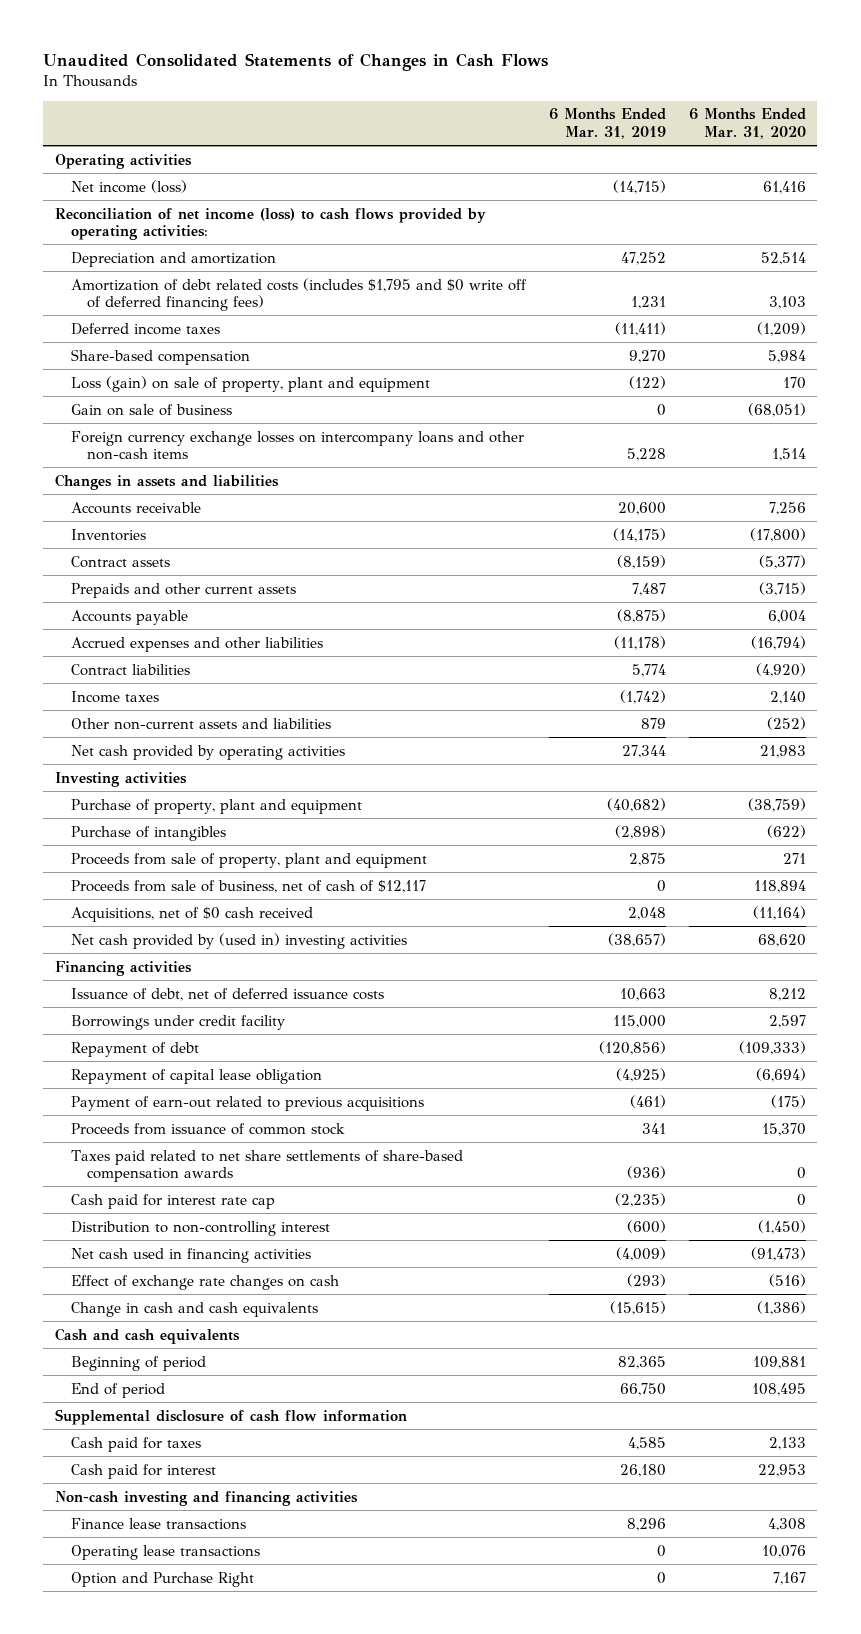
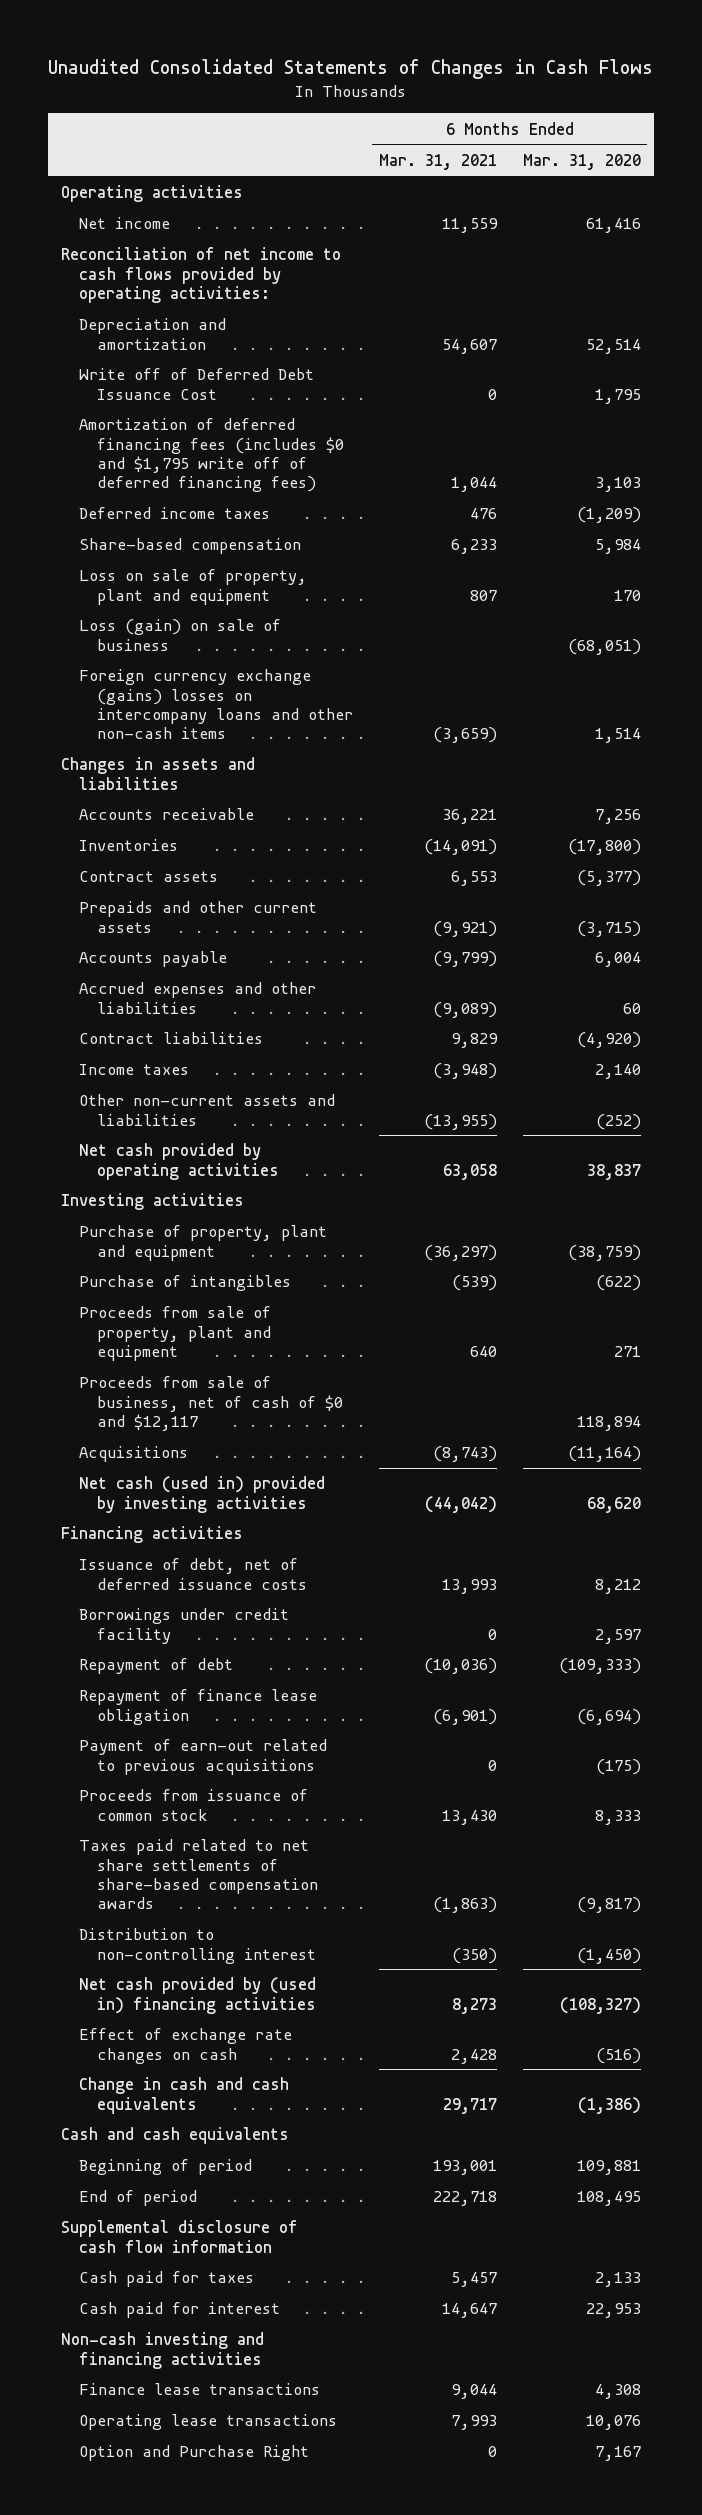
- | 6 Months Ended Mar. 31, 2019 | 6 Months Ended Mar. 31, 2020
+ | 6 Months Ended Mar. 31, 2021 | 6 Months Ended Mar. 31, 2020
- Net income (loss) | (14,715) | 61,416
- Reconciliation of net income (loss) to cash flows provided by operating activities:
+ Net income | 11,559 | 61,416
+ Reconciliation of net income to cash flows provided by operating activities:
- Amortization of debt related costs (includes $1,795 and $0 write off of deferred financing fees) | 1,231 | 3,103
+ Write off of Deferred Debt Issuance Cost | 0 | 1,795
+ Amortization of deferred financing fees (includes $0 and $1,795 write off of deferred financing fees) | 1,044 | 3,103
- Loss (gain) on sale of property, plant and equipment | (122) | 170
- Gain on sale of business | 0 | (68,051)
- Foreign currency exchange losses on intercompany loans and other non-cash items | 5,228 | 1,514
+ Loss on sale of property, plant and equipment | 807 | 170
+ Loss (gain) on sale of business | | (68,051)
+ Foreign currency exchange (gains) losses on intercompany loans and other non-cash items | (3,659) | 1,514
- Accrued expenses and other liabilities | (11,178) | (16,794)
+ Accrued expenses and other liabilities | (9,089) | 60
- Net cash provided by operating activities | 27,344 | 21,983
+ Net cash provided by operating activities | 63,058 | 38,837
- Proceeds from sale of business, net of cash of $12,117 | 0 | 118,894
- Acquisitions, net of $0 cash received | 2,048 | (11,164)
- Net cash provided by (used in) investing activities | (38,657) | 68,620
+ Proceeds from sale of business, net of cash of $0 and $12,117 | | 118,894
+ Acquisitions | (8,743) | (11,164)
+ Net cash (used in) provided by investing activities | (44,042) | 68,620
- Repayment of capital lease obligation | (4,925) | (6,694)
+ Repayment of finance lease obligation | (6,901) | (6,694)
- Proceeds from issuance of common stock | 341 | 15,370
- Taxes paid related to net share settlements of share-based compensation awards | (936) | 0
- Cash paid for interest rate cap | (2,235) | 0
+ Proceeds from issuance of common stock | 13,430 | 8,333
+ Taxes paid related to net share settlements of share-based compensation awards | (1,863) | (9,817)
- Net cash used in financing activities | (4,009) | (91,473)
+ Net cash provided by (used in) financing activities | 8,273 | (108,327)

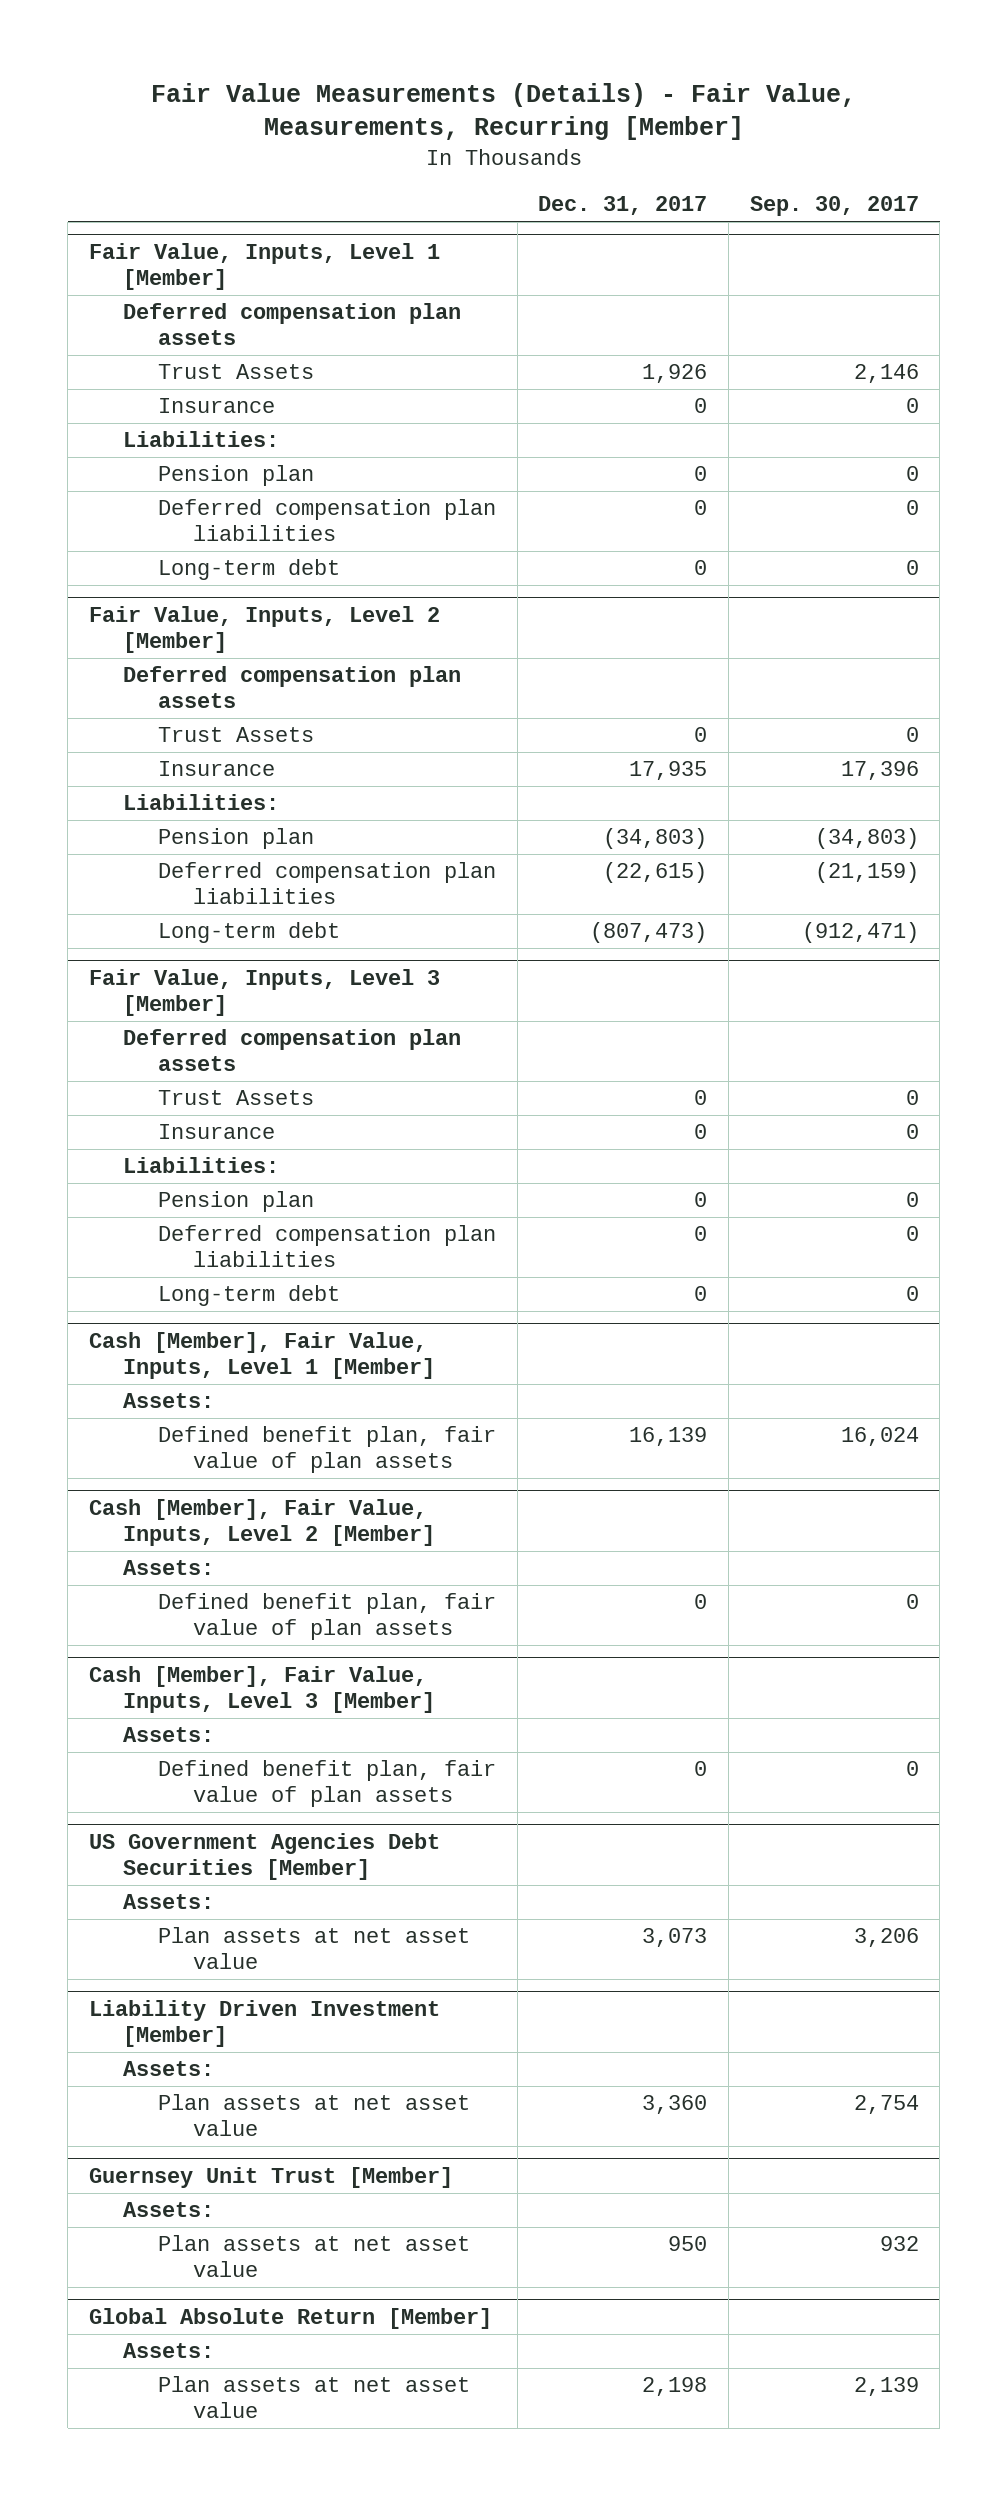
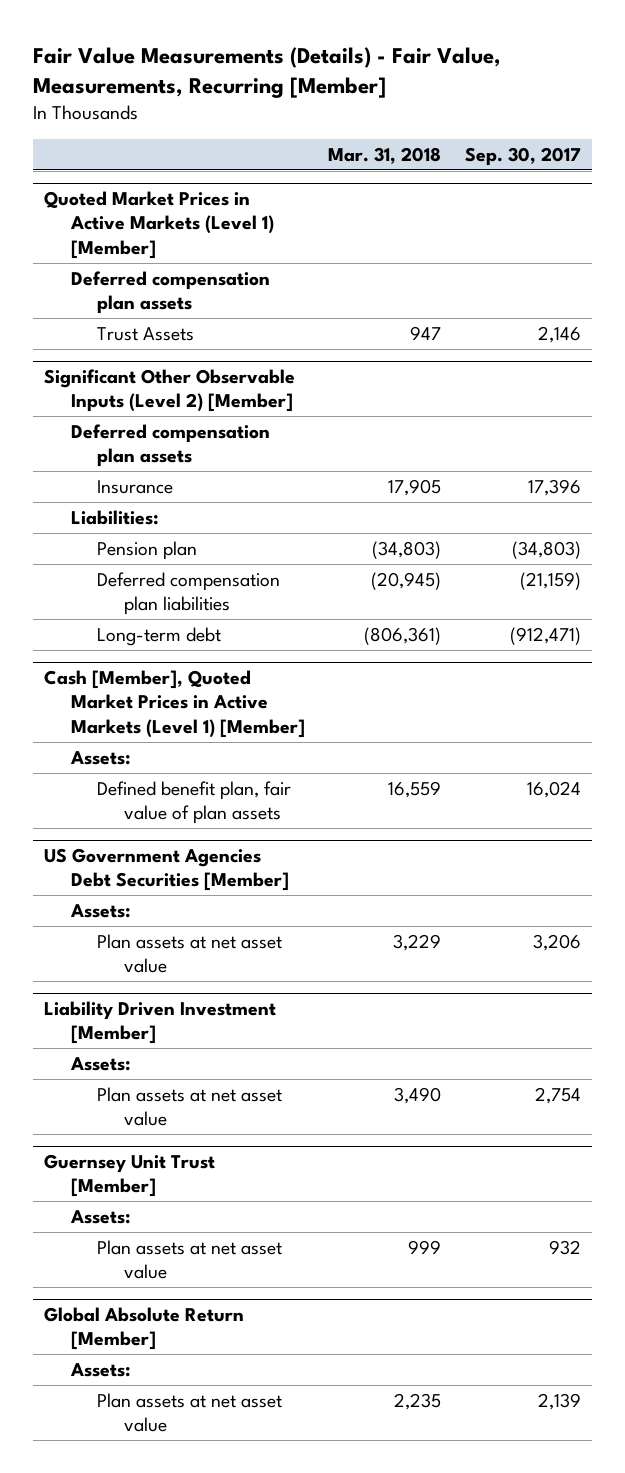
- | Dec. 31, 2017 | Sep. 30, 2017
+ | Mar. 31, 2018 | Sep. 30, 2017
- Fair Value, Inputs, Level 1 [Member]
+ Quoted Market Prices in Active Markets (Level 1) [Member]
- Insurance | 0 | 0
- Liabilities:
- Pension plan | 0 | 0
- Deferred compensation plan liabilities | 0 | 0
- Long-term debt | 0 | 0
- Fair Value, Inputs, Level 2 [Member]
+ Significant Other Observable Inputs (Level 2) [Member]
- Trust Assets | 0 | 0
- Fair Value, Inputs, Level 3 [Member]
- Deferred compensation plan assets
- Trust Assets | 0 | 0
- Insurance | 0 | 0
- Liabilities:
- Pension plan | 0 | 0
- Deferred compensation plan liabilities | 0 | 0
- Long-term debt | 0 | 0
- Cash [Member], Fair Value, Inputs, Level 1 [Member]
+ Cash [Member], Quoted Market Prices in Active Markets (Level 1) [Member]
- Cash [Member], Fair Value, Inputs, Level 2 [Member]
- Assets:
- Defined benefit plan, fair value of plan assets | 0 | 0
- Cash [Member], Fair Value, Inputs, Level 3 [Member]
- Assets:
- Defined benefit plan, fair value of plan assets | 0 | 0

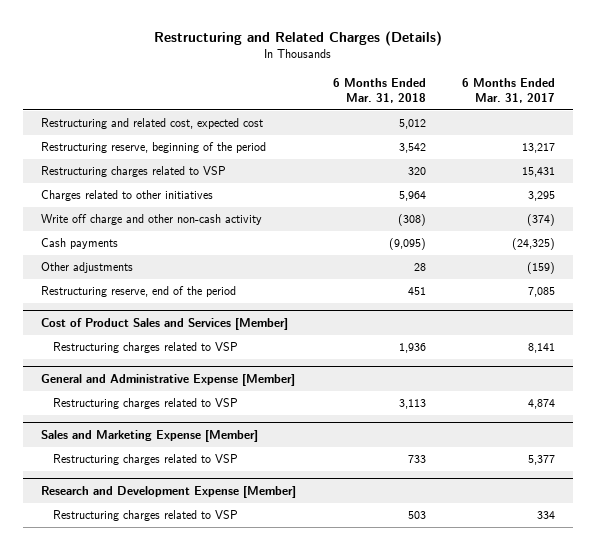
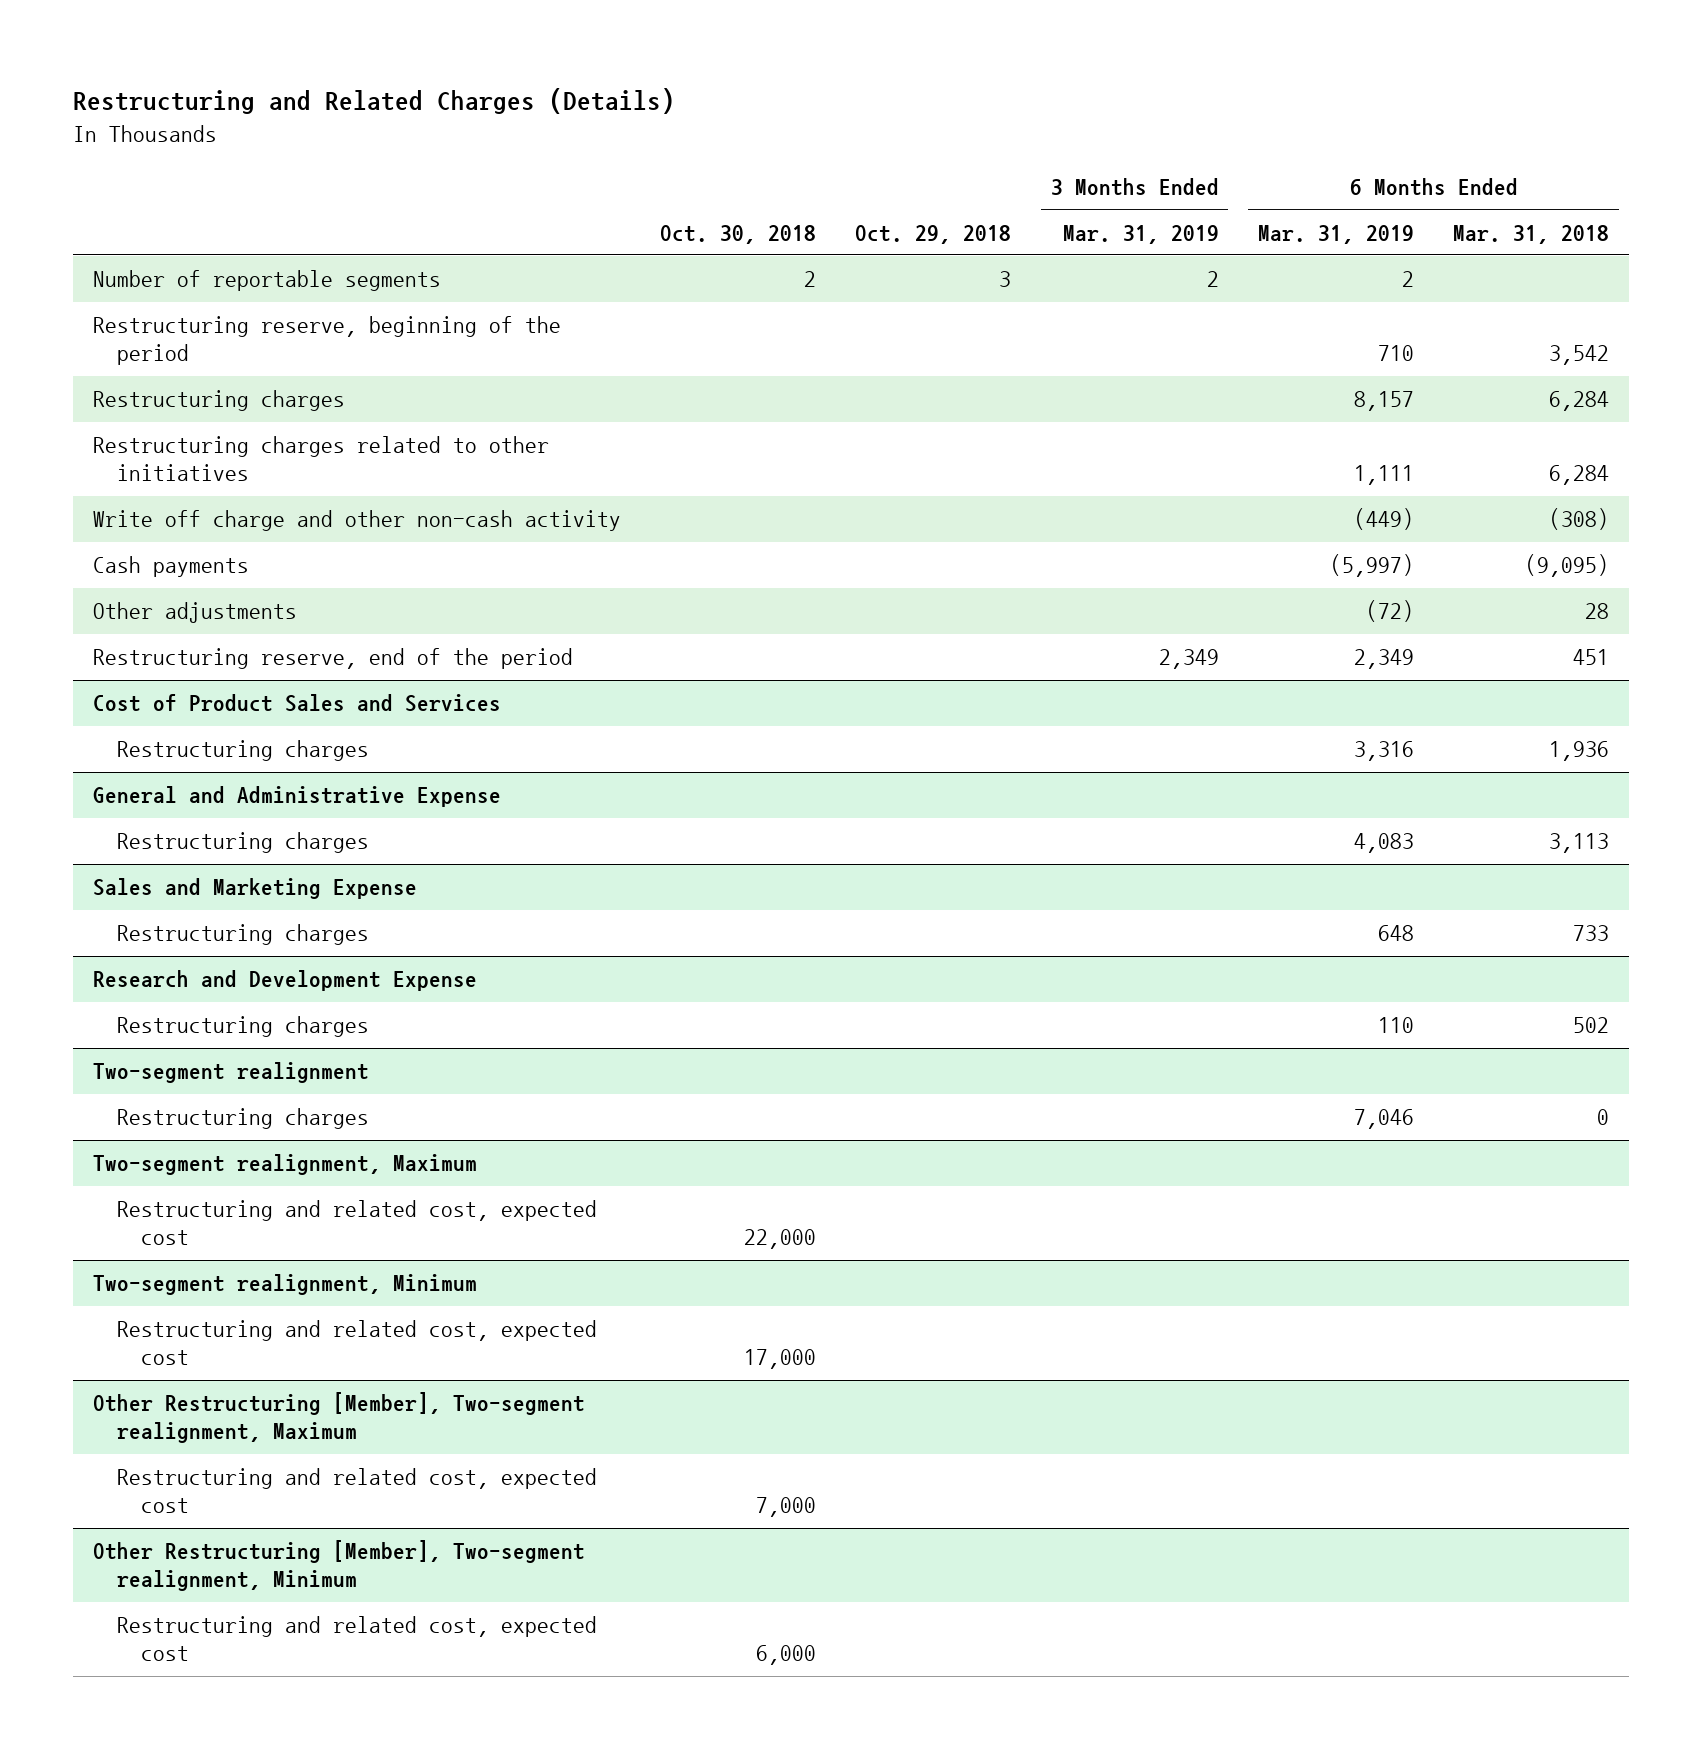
- | 6 Months Ended Mar. 31, 2018 | 6 Months Ended Mar. 31, 2017
+ | Oct. 30, 2018 | Oct. 29, 2018 | 3 Months Ended Mar. 31, 2019 | 6 Months Ended Mar. 31, 2019 | 6 Months Ended Mar. 31, 2018
- Restructuring and related cost, expected cost | 5,012 |
+ Number of reportable segments | 2 | 3 | 2 | 2 |
- Restructuring charges related to VSP | 320 | 15,431
- Charges related to other initiatives | 5,964 | 3,295
+ Restructuring charges | | | | 8,157 | 6,284
+ Restructuring charges related to other initiatives | | | | 1,111 | 6,284
- Cost of Product Sales and Services [Member]
- Restructuring charges related to VSP | 1,936 | 8,141
- General and Administrative Expense [Member]
- Restructuring charges related to VSP | 3,113 | 4,874
- Sales and Marketing Expense [Member]
- Restructuring charges related to VSP | 733 | 5,377
- Research and Development Expense [Member]
- Restructuring charges related to VSP | 503 | 334
+ Cost of Product Sales and Services
+ Restructuring charges | | | | 3,316 | 1,936
+ General and Administrative Expense
+ Restructuring charges | | | | 4,083 | 3,113
+ Sales and Marketing Expense
+ Restructuring charges | | | | 648 | 733
+ Research and Development Expense
+ Restructuring charges | | | | 110 | 502
+ Two-segment realignment
+ Restructuring charges | | | | 7,046 | 0
+ Two-segment realignment, Maximum
+ Restructuring and related cost, expected cost | 22,000 | | | |
+ Two-segment realignment, Minimum
+ Restructuring and related cost, expected cost | 17,000 | | | |
+ Other Restructuring [Member], Two-segment realignment, Maximum
+ Restructuring and related cost, expected cost | 7,000 | | | |
+ Other Restructuring [Member], Two-segment realignment, Minimum
+ Restructuring and related cost, expected cost | 6,000 | | | |

